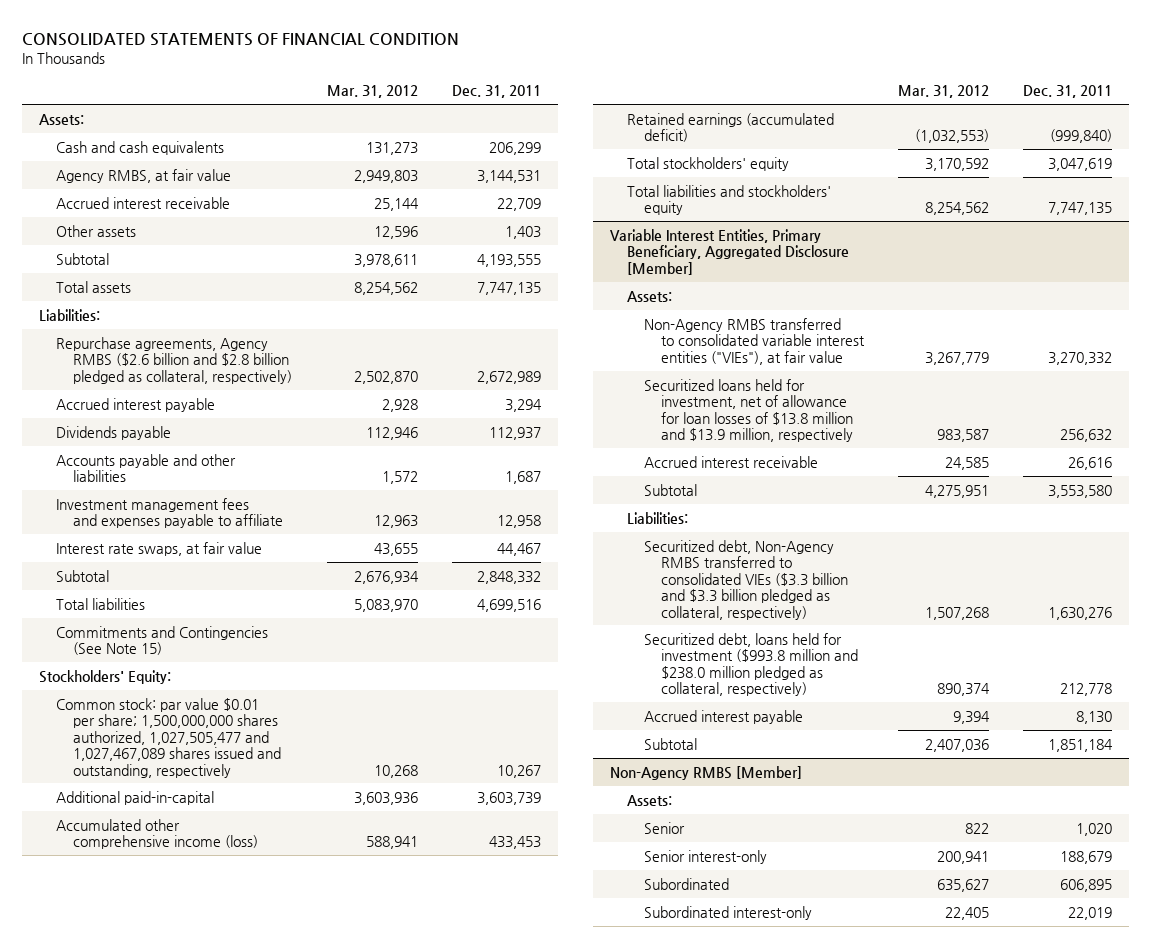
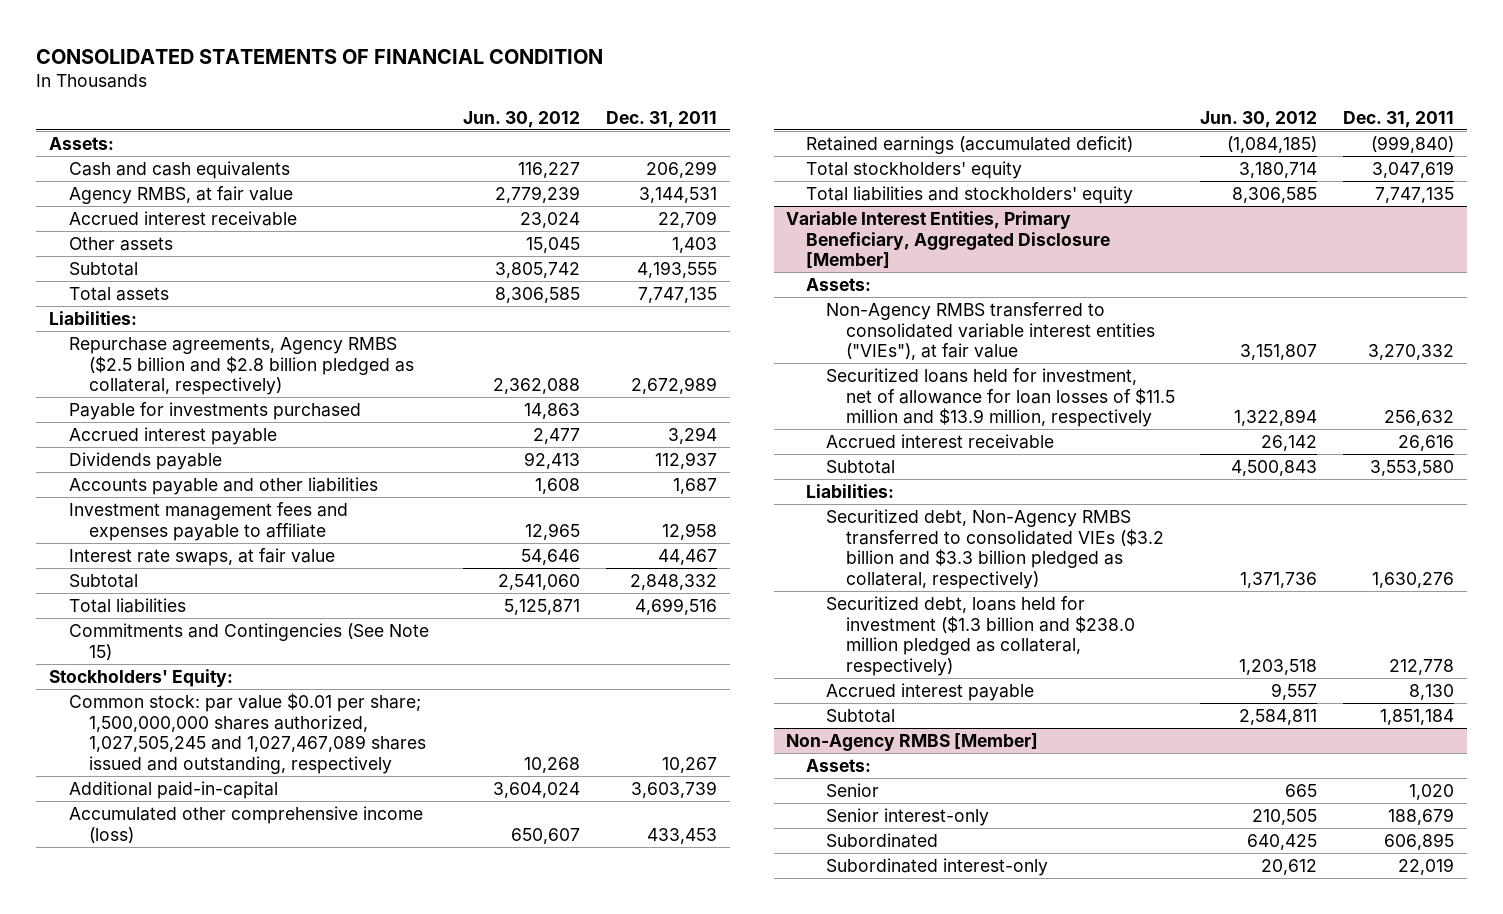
- | Mar. 31, 2012 | Dec. 31, 2011
+ | Jun. 30, 2012 | Dec. 31, 2011
- Repurchase agreements, Agency RMBS ($2.6 billion and $2.8 billion pledged as collateral, respectively) | 2,502,870 | 2,672,989
+ Repurchase agreements, Agency RMBS ($2.5 billion and $2.8 billion pledged as collateral, respectively) | 2,362,088 | 2,672,989
+ Payable for investments purchased | 14,863 |
- Common stock: par value $0.01 per share; 1,500,000,000 shares authorized, 1,027,505,477 and 1,027,467,089 shares issued and outstanding, respectively | 10,268 | 10,267
+ Common stock: par value $0.01 per share; 1,500,000,000 shares authorized, 1,027,505,245 and 1,027,467,089 shares issued and outstanding, respectively | 10,268 | 10,267
@ Variable Interest Entities, Primary Beneficiary, Aggregated Disclosure [Member]
- Securitized loans held for investment, net of allowance for loan losses of $13.8 million and $13.9 million, respectively | 983,587 | 256,632
+ Securitized loans held for investment, net of allowance for loan losses of $11.5 million and $13.9 million, respectively | 1,322,894 | 256,632
- Securitized debt, Non-Agency RMBS transferred to consolidated VIEs ($3.3 billion and $3.3 billion pledged as collateral, respectively) | 1,507,268 | 1,630,276
- Securitized debt, loans held for investment ($993.8 million and $238.0 million pledged as collateral, respectively) | 890,374 | 212,778
+ Securitized debt, Non-Agency RMBS transferred to consolidated VIEs ($3.2 billion and $3.3 billion pledged as collateral, respectively) | 1,371,736 | 1,630,276
+ Securitized debt, loans held for investment ($1.3 billion and $238.0 million pledged as collateral, respectively) | 1,203,518 | 212,778

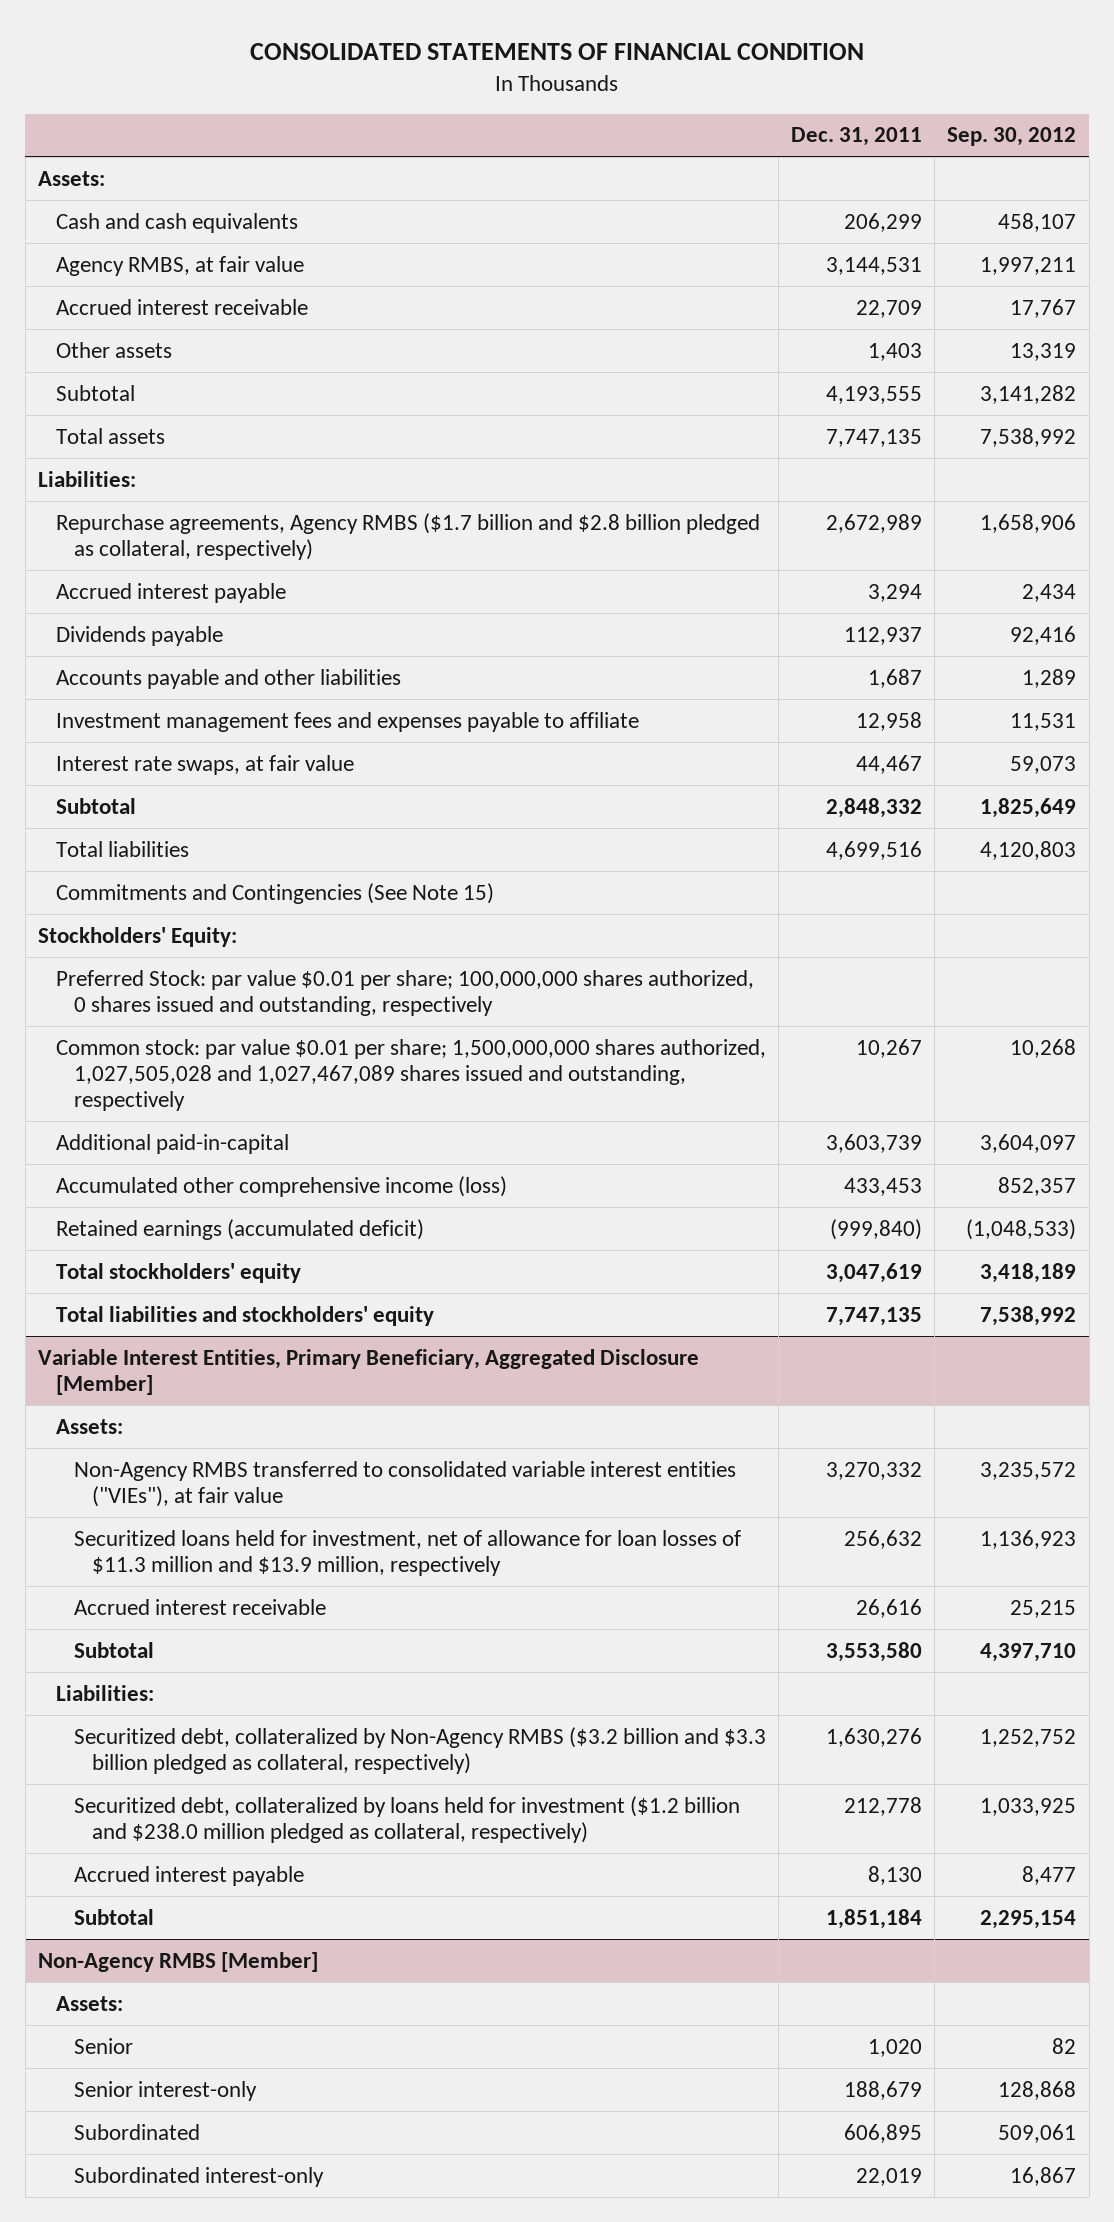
- | Jun. 30, 2012 | Dec. 31, 2011
+ | Dec. 31, 2011 | Sep. 30, 2012
- Repurchase agreements, Agency RMBS ($2.5 billion and $2.8 billion pledged as collateral, respectively) | 2,362,088 | 2,672,989
- Payable for investments purchased | 14,863 |
+ Repurchase agreements, Agency RMBS ($1.7 billion and $2.8 billion pledged as collateral, respectively) | 2,672,989 | 1,658,906
- Common stock: par value $0.01 per share; 1,500,000,000 shares authorized, 1,027,505,245 and 1,027,467,089 shares issued and outstanding, respectively | 10,268 | 10,267
+ Preferred Stock: par value $0.01 per share; 100,000,000 shares authorized, 0 shares issued and outstanding, respectively
+ Common stock: par value $0.01 per share; 1,500,000,000 shares authorized, 1,027,505,028 and 1,027,467,089 shares issued and outstanding, respectively | 10,267 | 10,268
@ Variable Interest Entities, Primary Beneficiary, Aggregated Disclosure [Member]
- Securitized loans held for investment, net of allowance for loan losses of $11.5 million and $13.9 million, respectively | 1,322,894 | 256,632
+ Securitized loans held for investment, net of allowance for loan losses of $11.3 million and $13.9 million, respectively | 256,632 | 1,136,923
- Securitized debt, Non-Agency RMBS transferred to consolidated VIEs ($3.2 billion and $3.3 billion pledged as collateral, respectively) | 1,371,736 | 1,630,276
- Securitized debt, loans held for investment ($1.3 billion and $238.0 million pledged as collateral, respectively) | 1,203,518 | 212,778
+ Securitized debt, collateralized by Non-Agency RMBS ($3.2 billion and $3.3 billion pledged as collateral, respectively) | 1,630,276 | 1,252,752
+ Securitized debt, collateralized by loans held for investment ($1.2 billion and $238.0 million pledged as collateral, respectively) | 212,778 | 1,033,925

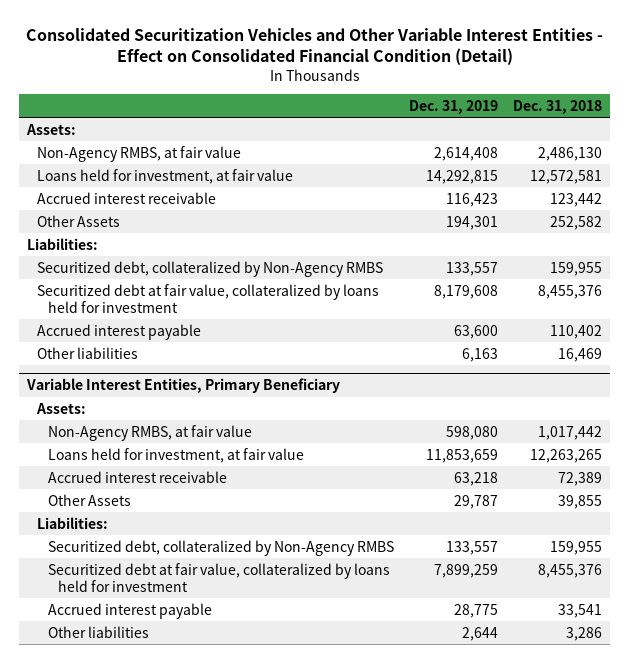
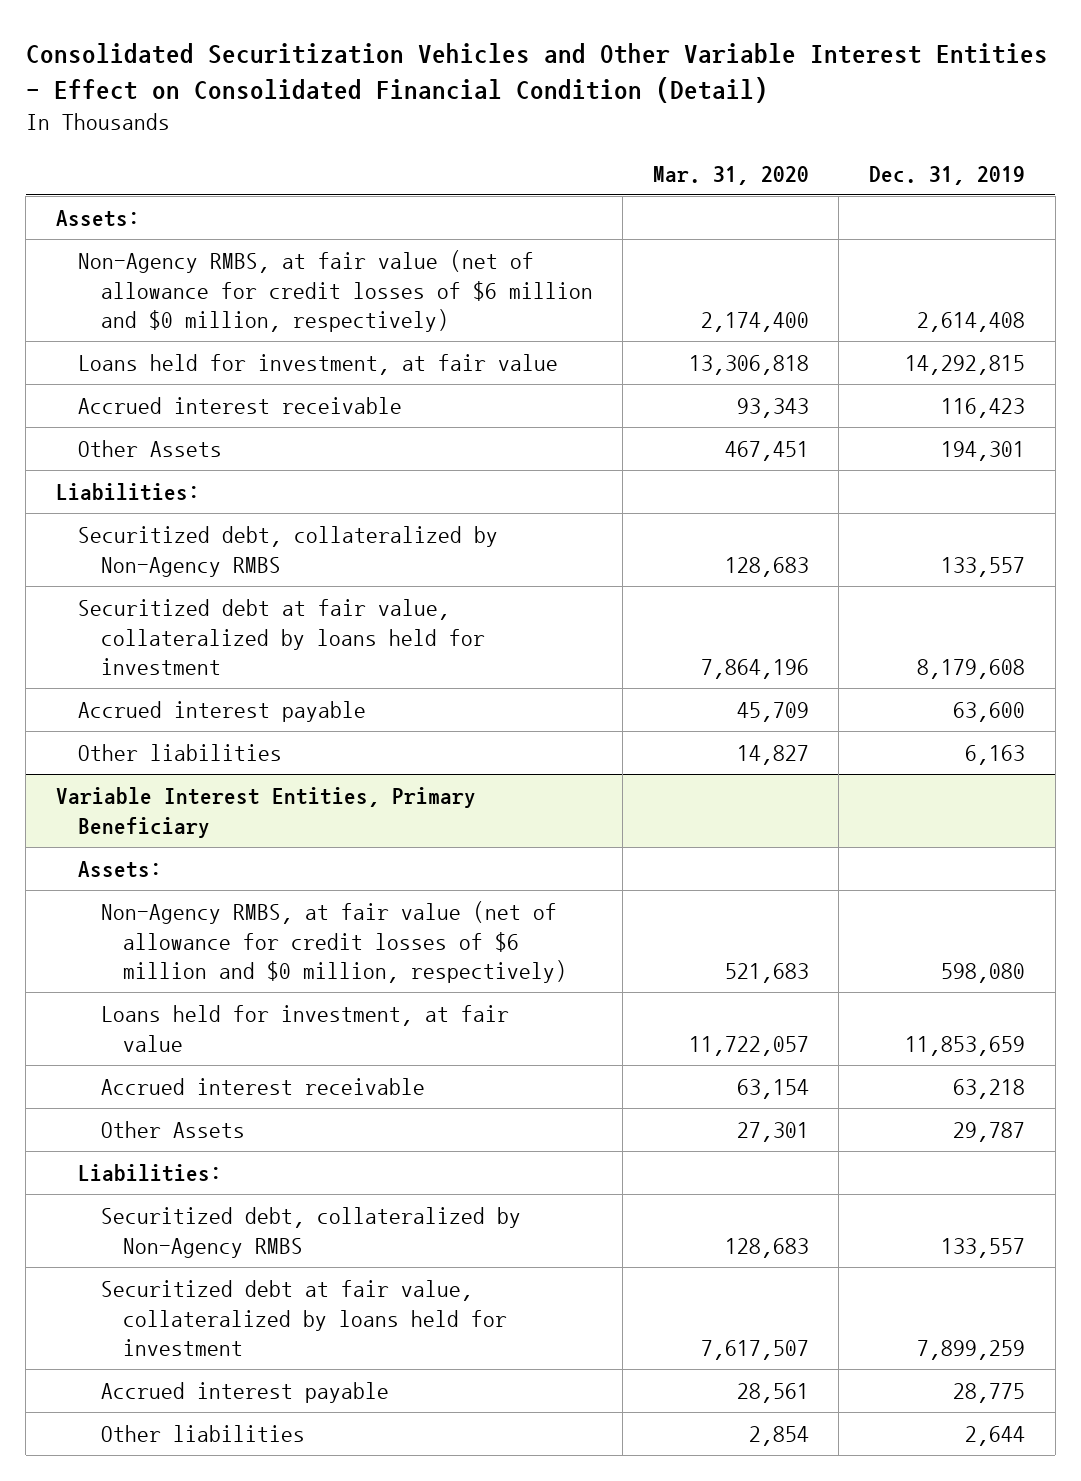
- | Dec. 31, 2019 | Dec. 31, 2018
+ | Mar. 31, 2020 | Dec. 31, 2019
- Non-Agency RMBS, at fair value | 2,614,408 | 2,486,130
+ Non-Agency RMBS, at fair value (net of allowance for credit losses of $6 million and $0 million, respectively) | 2,174,400 | 2,614,408
@ Variable Interest Entities, Primary Beneficiary
- Non-Agency RMBS, at fair value | 598,080 | 1,017,442
+ Non-Agency RMBS, at fair value (net of allowance for credit losses of $6 million and $0 million, respectively) | 521,683 | 598,080

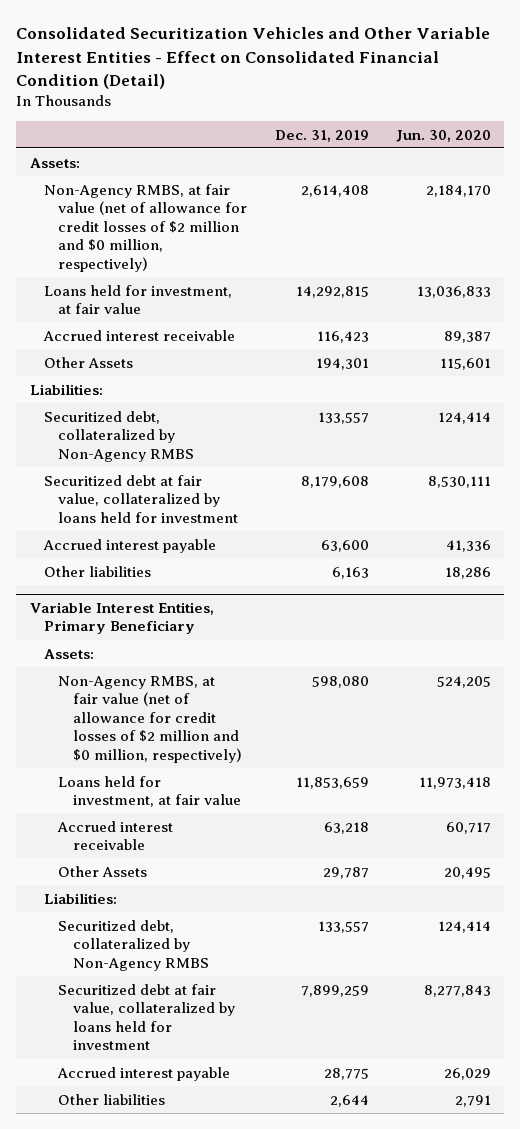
- | Mar. 31, 2020 | Dec. 31, 2019
+ | Dec. 31, 2019 | Jun. 30, 2020
- Non-Agency RMBS, at fair value (net of allowance for credit losses of $6 million and $0 million, respectively) | 2,174,400 | 2,614,408
+ Non-Agency RMBS, at fair value (net of allowance for credit losses of $2 million and $0 million, respectively) | 2,614,408 | 2,184,170
@ Variable Interest Entities, Primary Beneficiary
- Non-Agency RMBS, at fair value (net of allowance for credit losses of $6 million and $0 million, respectively) | 521,683 | 598,080
+ Non-Agency RMBS, at fair value (net of allowance for credit losses of $2 million and $0 million, respectively) | 598,080 | 524,205

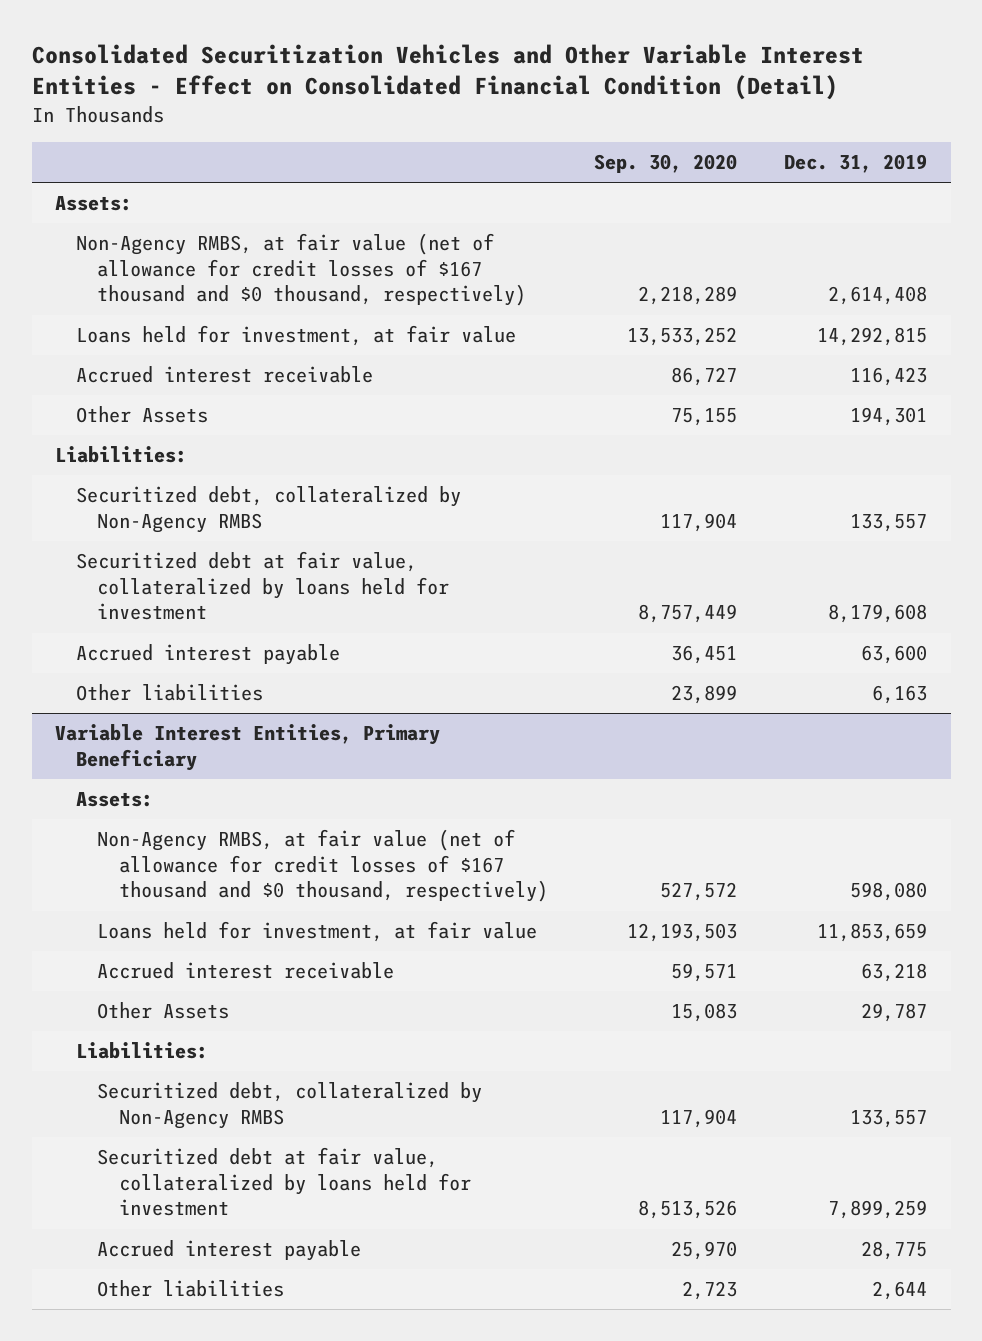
- | Dec. 31, 2019 | Jun. 30, 2020
+ | Sep. 30, 2020 | Dec. 31, 2019
- Non-Agency RMBS, at fair value (net of allowance for credit losses of $2 million and $0 million, respectively) | 2,614,408 | 2,184,170
+ Non-Agency RMBS, at fair value (net of allowance for credit losses of $167 thousand and $0 thousand, respectively) | 2,218,289 | 2,614,408
@ Variable Interest Entities, Primary Beneficiary
- Non-Agency RMBS, at fair value (net of allowance for credit losses of $2 million and $0 million, respectively) | 598,080 | 524,205
+ Non-Agency RMBS, at fair value (net of allowance for credit losses of $167 thousand and $0 thousand, respectively) | 527,572 | 598,080

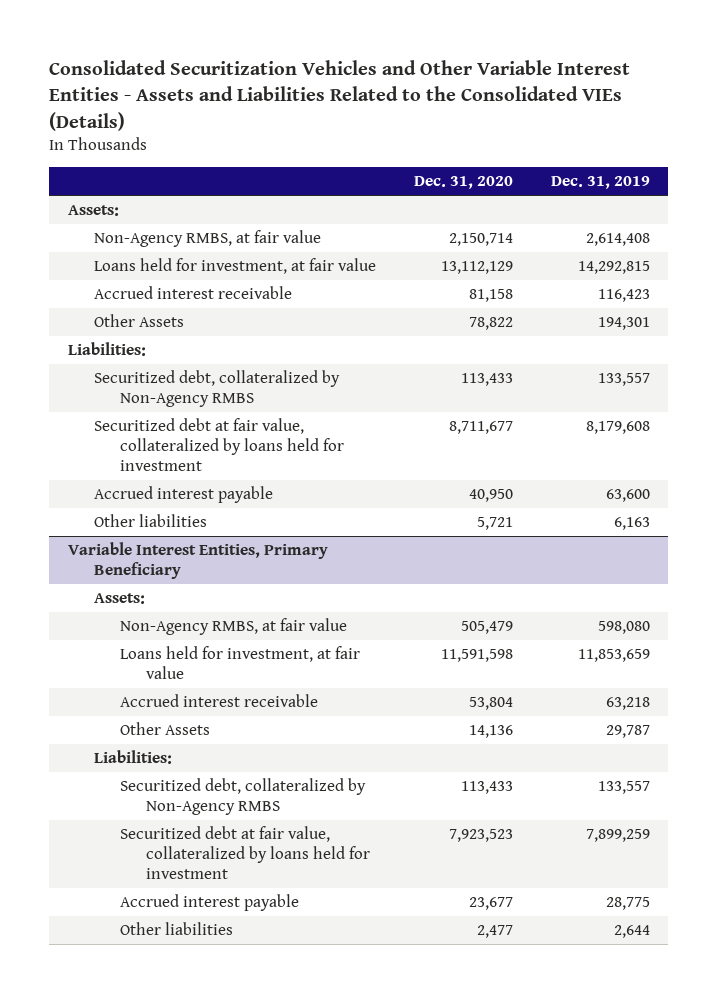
- Consolidated Securitization Vehicles and Other Variable Interest Entities - Effect on Consolidated Financial Condition (Detail)
+ Consolidated Securitization Vehicles and Other Variable Interest Entities - Assets and Liabilities Related to the Consolidated VIEs (Details)
- | Sep. 30, 2020 | Dec. 31, 2019
+ | Dec. 31, 2020 | Dec. 31, 2019
- Non-Agency RMBS, at fair value (net of allowance for credit losses of $167 thousand and $0 thousand, respectively) | 2,218,289 | 2,614,408
+ Non-Agency RMBS, at fair value | 2,150,714 | 2,614,408
@ Variable Interest Entities, Primary Beneficiary
- Non-Agency RMBS, at fair value (net of allowance for credit losses of $167 thousand and $0 thousand, respectively) | 527,572 | 598,080
+ Non-Agency RMBS, at fair value | 505,479 | 598,080

